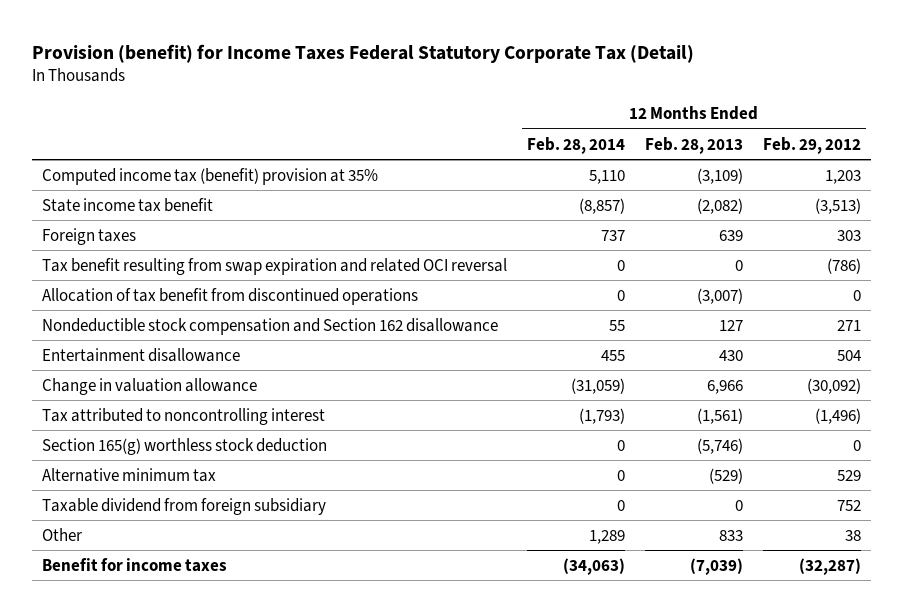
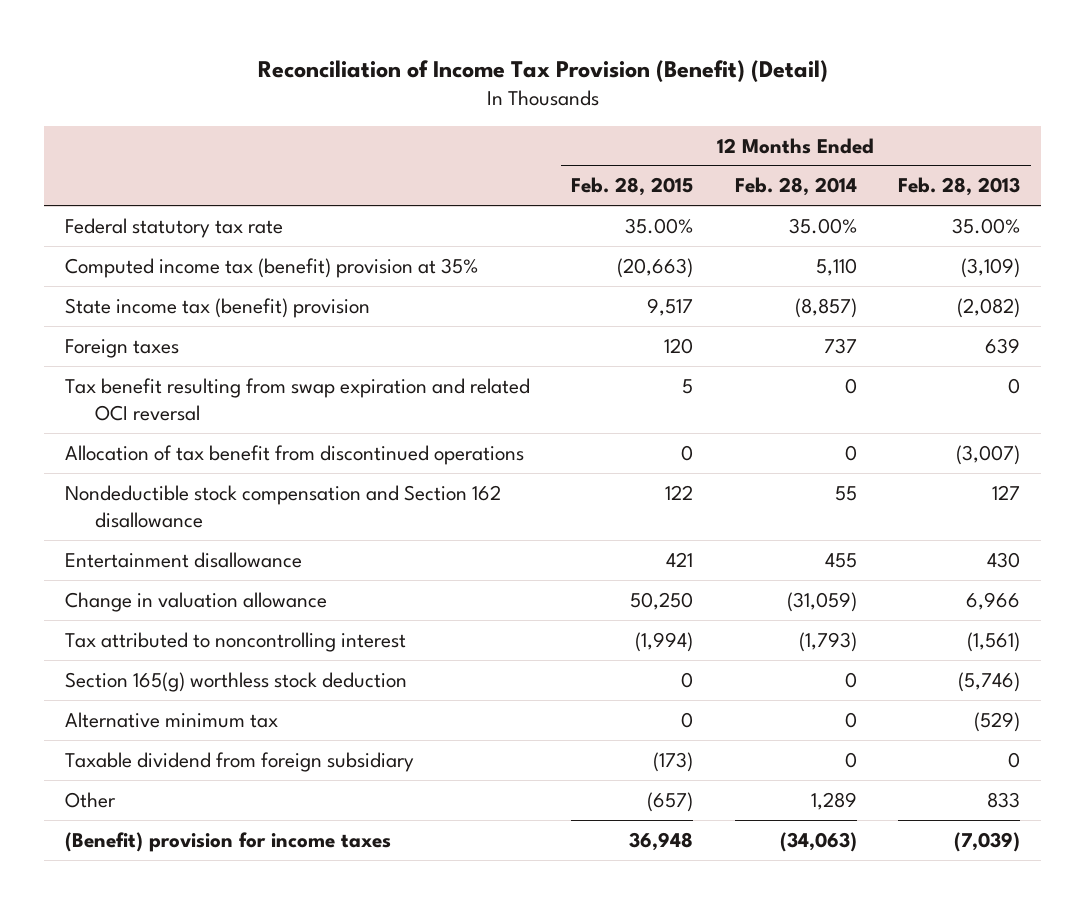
- Provision (benefit) for Income Taxes Federal Statutory Corporate Tax (Detail)
+ Reconciliation of Income Tax Provision (Benefit) (Detail)
- | 12 Months Ended Feb. 28, 2014 | 12 Months Ended Feb. 28, 2013 | 12 Months Ended Feb. 29, 2012
+ | 12 Months Ended Feb. 28, 2015 | 12 Months Ended Feb. 28, 2014 | 12 Months Ended Feb. 28, 2013
+ Federal statutory tax rate | 35.00% | 35.00% | 35.00%
- State income tax benefit | (8,857) | (2,082) | (3,513)
+ State income tax (benefit) provision | 9,517 | (8,857) | (2,082)
- Benefit for income taxes | (34,063) | (7,039) | (32,287)
+ (Benefit) provision for income taxes | 36,948 | (34,063) | (7,039)

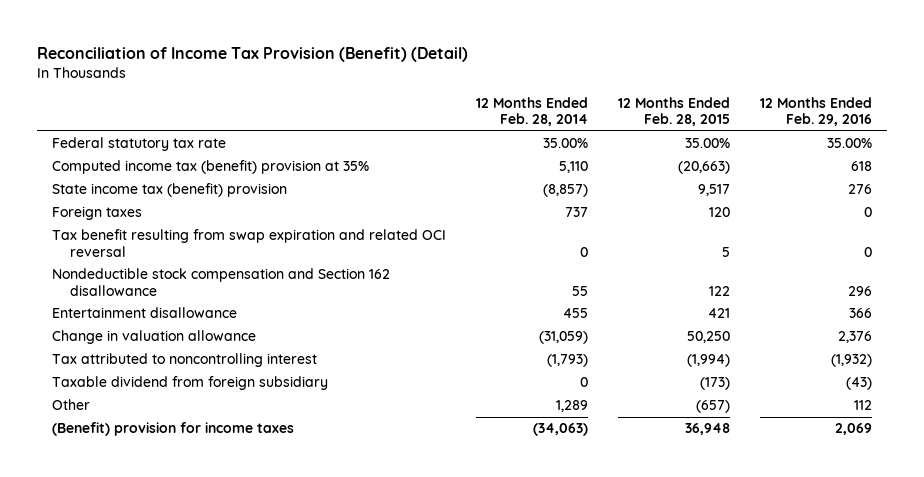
- | 12 Months Ended Feb. 28, 2015 | 12 Months Ended Feb. 28, 2014 | 12 Months Ended Feb. 28, 2013
+ | 12 Months Ended Feb. 28, 2014 | 12 Months Ended Feb. 28, 2015 | 12 Months Ended Feb. 29, 2016
- Allocation of tax benefit from discontinued operations | 0 | 0 | (3,007)
- Section 165(g) worthless stock deduction | 0 | 0 | (5,746)
- Alternative minimum tax | 0 | 0 | (529)

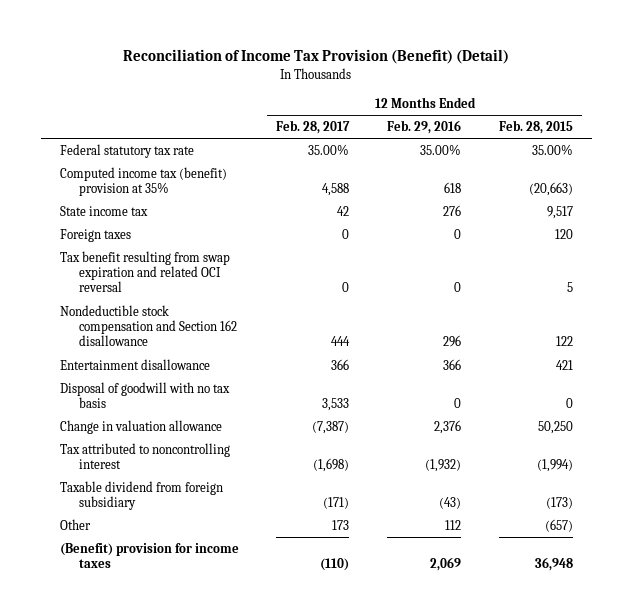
- | 12 Months Ended Feb. 28, 2014 | 12 Months Ended Feb. 28, 2015 | 12 Months Ended Feb. 29, 2016
+ | 12 Months Ended Feb. 28, 2017 | 12 Months Ended Feb. 29, 2016 | 12 Months Ended Feb. 28, 2015
- State income tax (benefit) provision | (8,857) | 9,517 | 276
+ State income tax | 42 | 276 | 9,517
+ Disposal of goodwill with no tax basis | 3,533 | 0 | 0

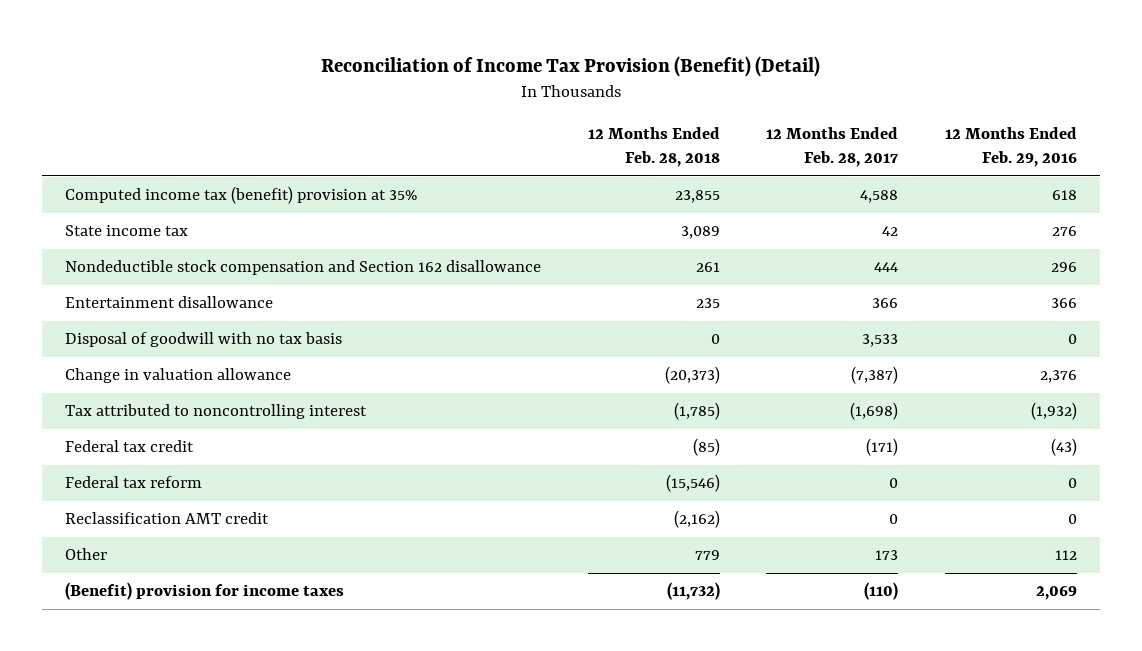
- | 12 Months Ended Feb. 28, 2017 | 12 Months Ended Feb. 29, 2016 | 12 Months Ended Feb. 28, 2015
+ | 12 Months Ended Feb. 28, 2018 | 12 Months Ended Feb. 28, 2017 | 12 Months Ended Feb. 29, 2016
- Federal statutory tax rate | 35.00% | 35.00% | 35.00%
- Foreign taxes | 0 | 0 | 120
- Tax benefit resulting from swap expiration and related OCI reversal | 0 | 0 | 5
- Taxable dividend from foreign subsidiary | (171) | (43) | (173)
+ Federal tax credit | (85) | (171) | (43)
+ Federal tax reform | (15,546) | 0 | 0
+ Reclassification AMT credit | (2,162) | 0 | 0

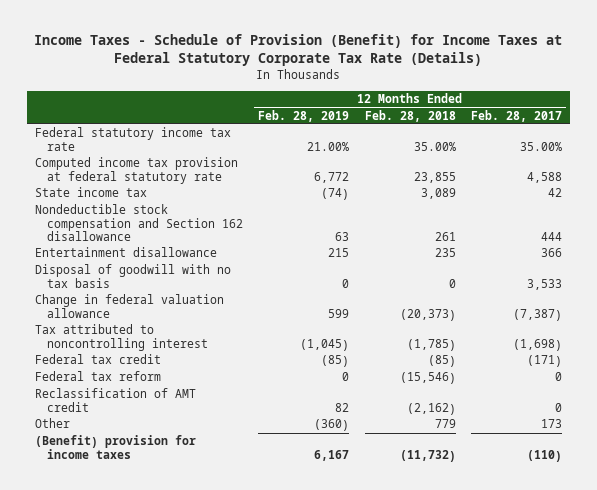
- Reconciliation of Income Tax Provision (Benefit) (Detail)
+ Income Taxes - Schedule of Provision (Benefit) for Income Taxes at Federal Statutory Corporate Tax Rate (Details)
- | 12 Months Ended Feb. 28, 2018 | 12 Months Ended Feb. 28, 2017 | 12 Months Ended Feb. 29, 2016
+ | 12 Months Ended Feb. 28, 2019 | 12 Months Ended Feb. 28, 2018 | 12 Months Ended Feb. 28, 2017
- Computed income tax (benefit) provision at 35% | 23,855 | 4,588 | 618
+ Federal statutory income tax rate | 21.00% | 35.00% | 35.00%
+ Computed income tax provision at federal statutory rate | 6,772 | 23,855 | 4,588
- Change in valuation allowance | (20,373) | (7,387) | 2,376
+ Change in federal valuation allowance | 599 | (20,373) | (7,387)
- Reclassification AMT credit | (2,162) | 0 | 0
+ Reclassification of AMT credit | 82 | (2,162) | 0

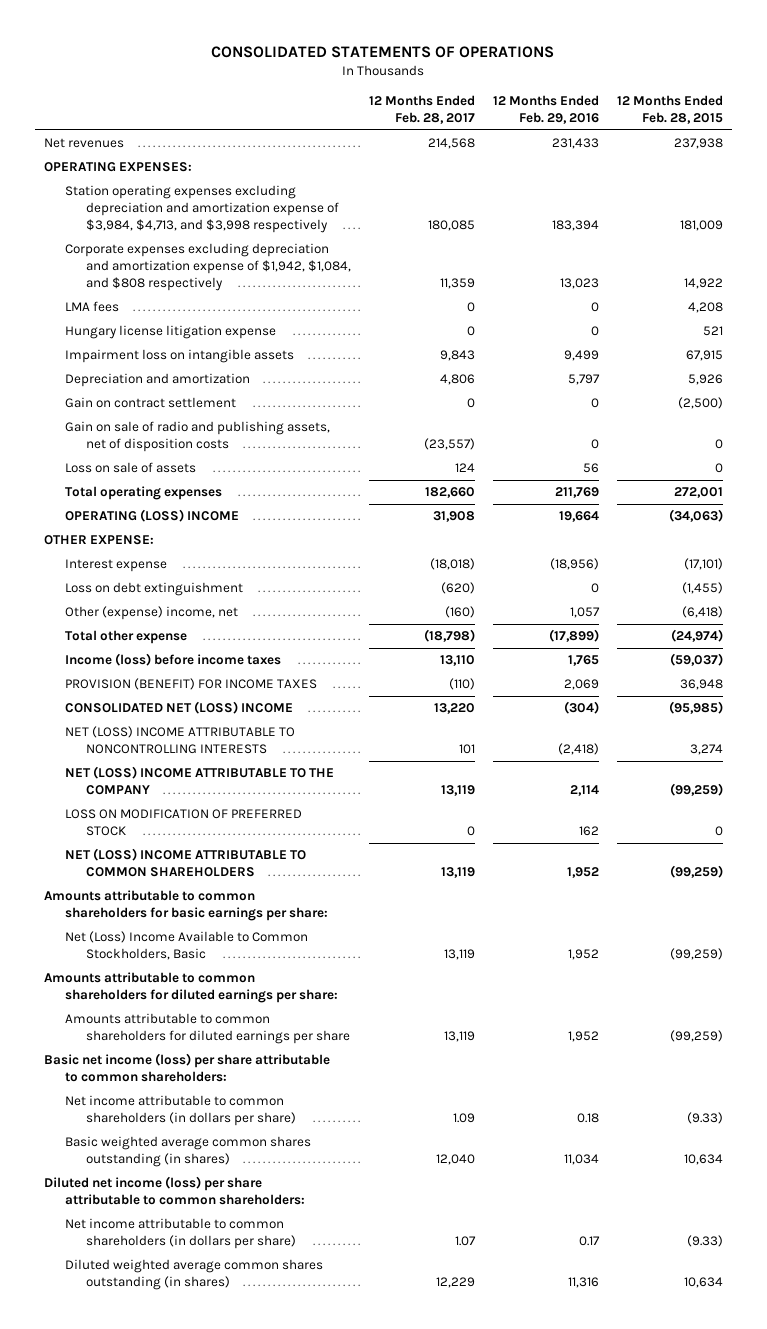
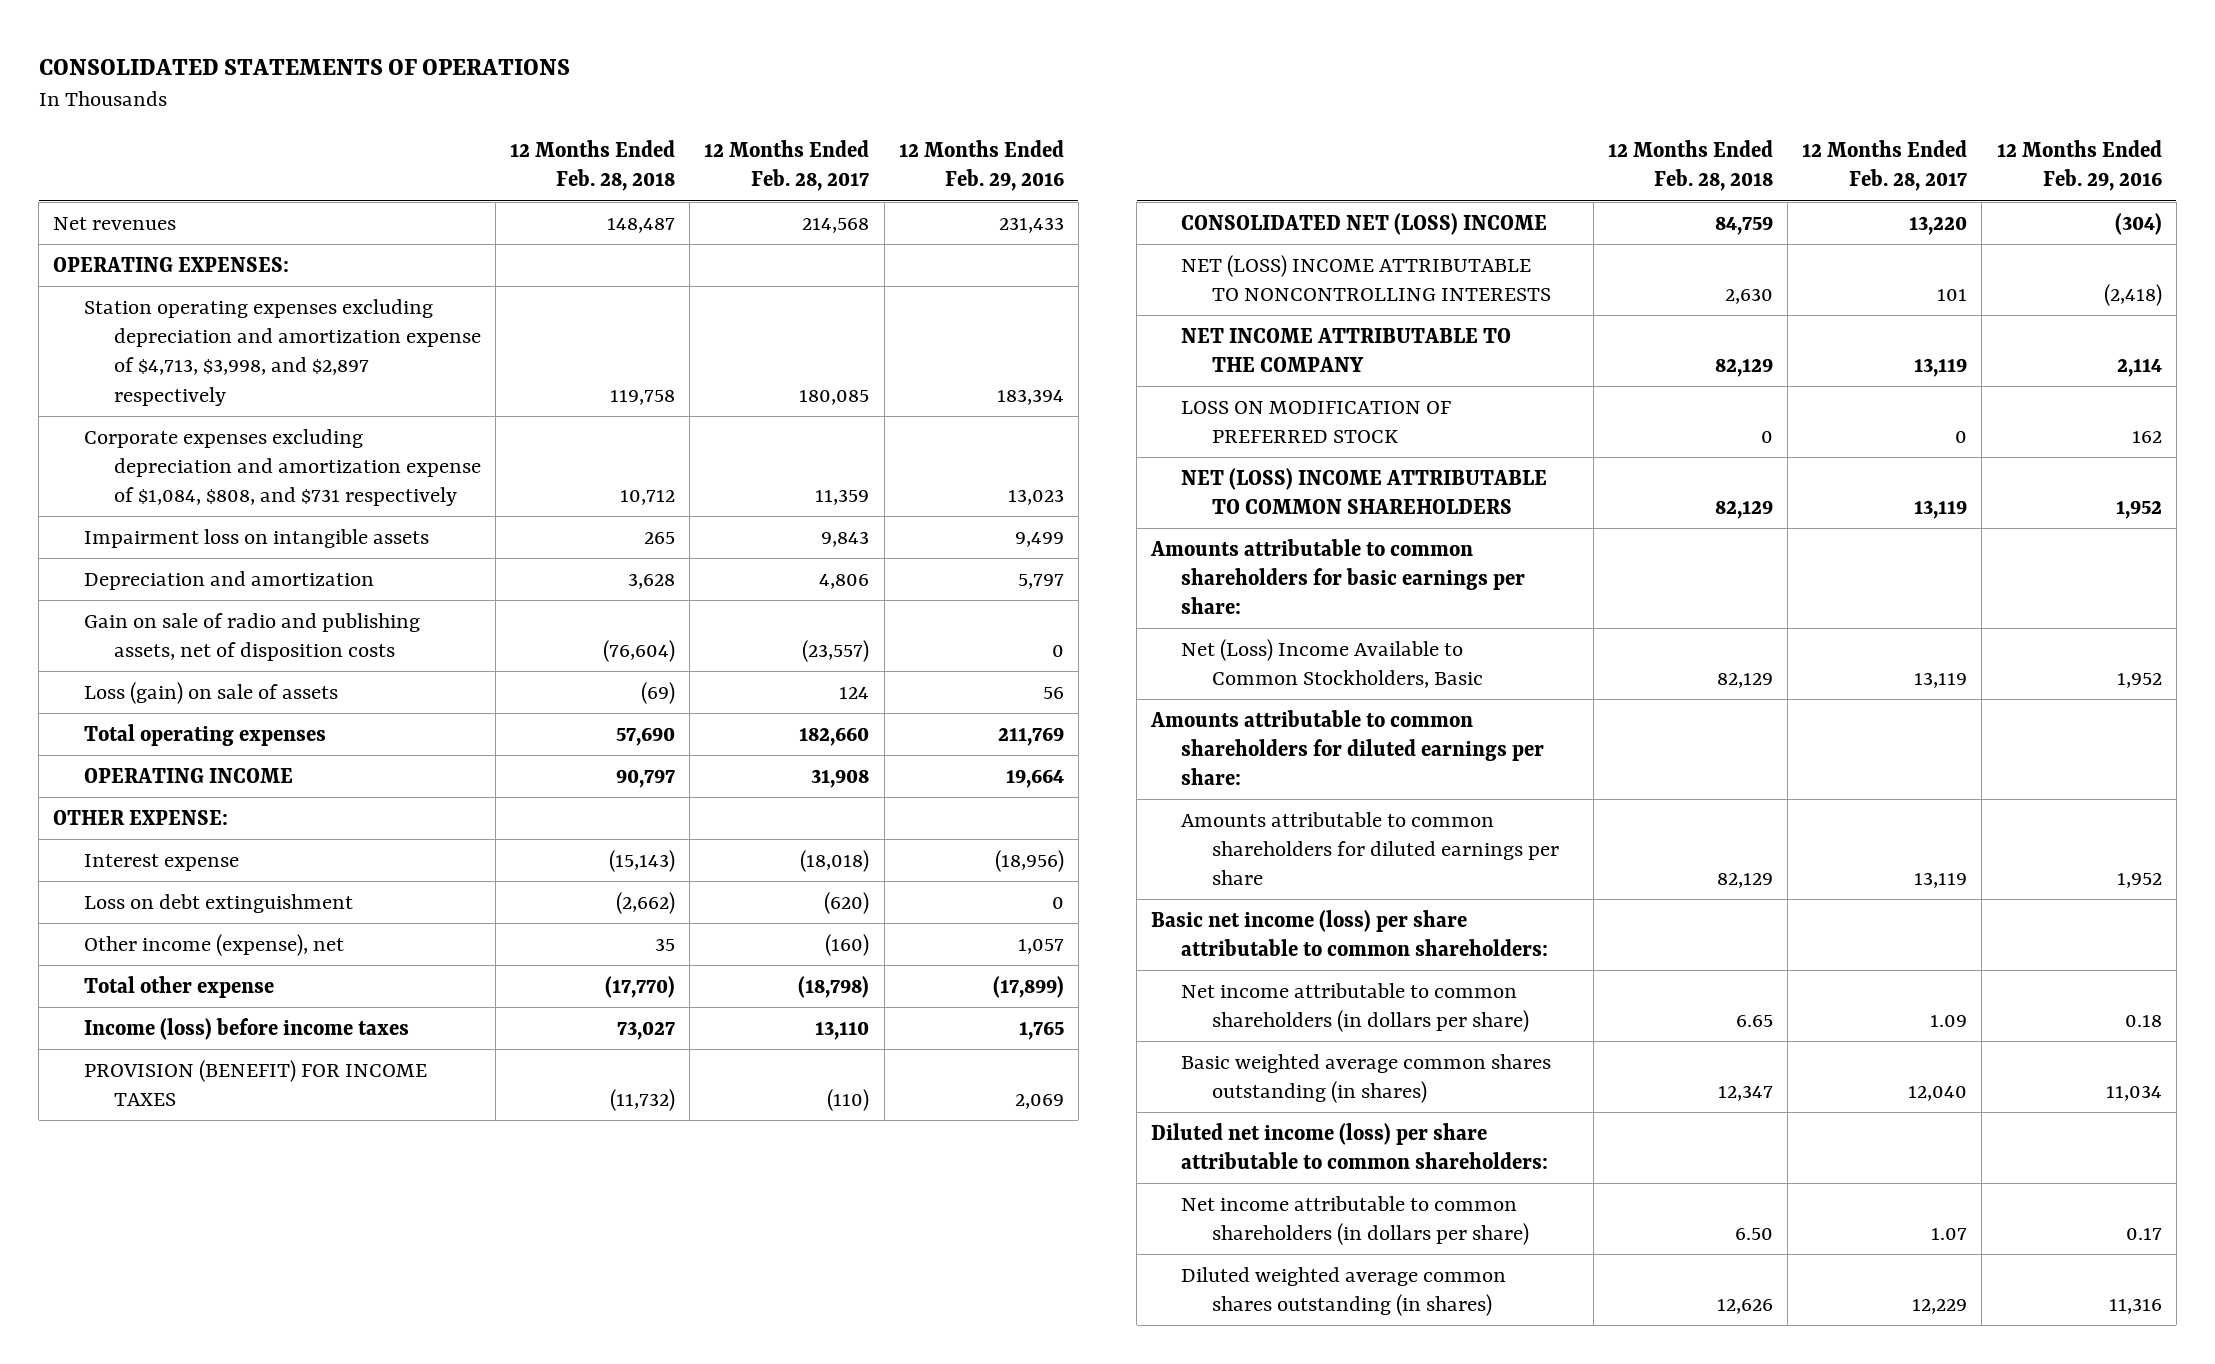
- | 12 Months Ended Feb. 28, 2017 | 12 Months Ended Feb. 29, 2016 | 12 Months Ended Feb. 28, 2015
+ | 12 Months Ended Feb. 28, 2018 | 12 Months Ended Feb. 28, 2017 | 12 Months Ended Feb. 29, 2016
- Station operating expenses excluding depreciation and amortization expense of $3,984, $4,713, and $3,998 respectively | 180,085 | 183,394 | 181,009
- Corporate expenses excluding depreciation and amortization expense of $1,942, $1,084, and $808 respectively | 11,359 | 13,023 | 14,922
- LMA fees | 0 | 0 | 4,208
- Hungary license litigation expense | 0 | 0 | 521
+ Station operating expenses excluding depreciation and amortization expense of $4,713, $3,998, and $2,897 respectively | 119,758 | 180,085 | 183,394
+ Corporate expenses excluding depreciation and amortization expense of $1,084, $808, and $731 respectively | 10,712 | 11,359 | 13,023
- Gain on contract settlement | 0 | 0 | (2,500)
- Loss on sale of assets | 124 | 56 | 0
+ Loss (gain) on sale of assets | (69) | 124 | 56
- OPERATING (LOSS) INCOME | 31,908 | 19,664 | (34,063)
+ OPERATING INCOME | 90,797 | 31,908 | 19,664
- Other (expense) income, net | (160) | 1,057 | (6,418)
+ Other income (expense), net | 35 | (160) | 1,057
- NET (LOSS) INCOME ATTRIBUTABLE TO THE COMPANY | 13,119 | 2,114 | (99,259)
+ NET INCOME ATTRIBUTABLE TO THE COMPANY | 82,129 | 13,119 | 2,114

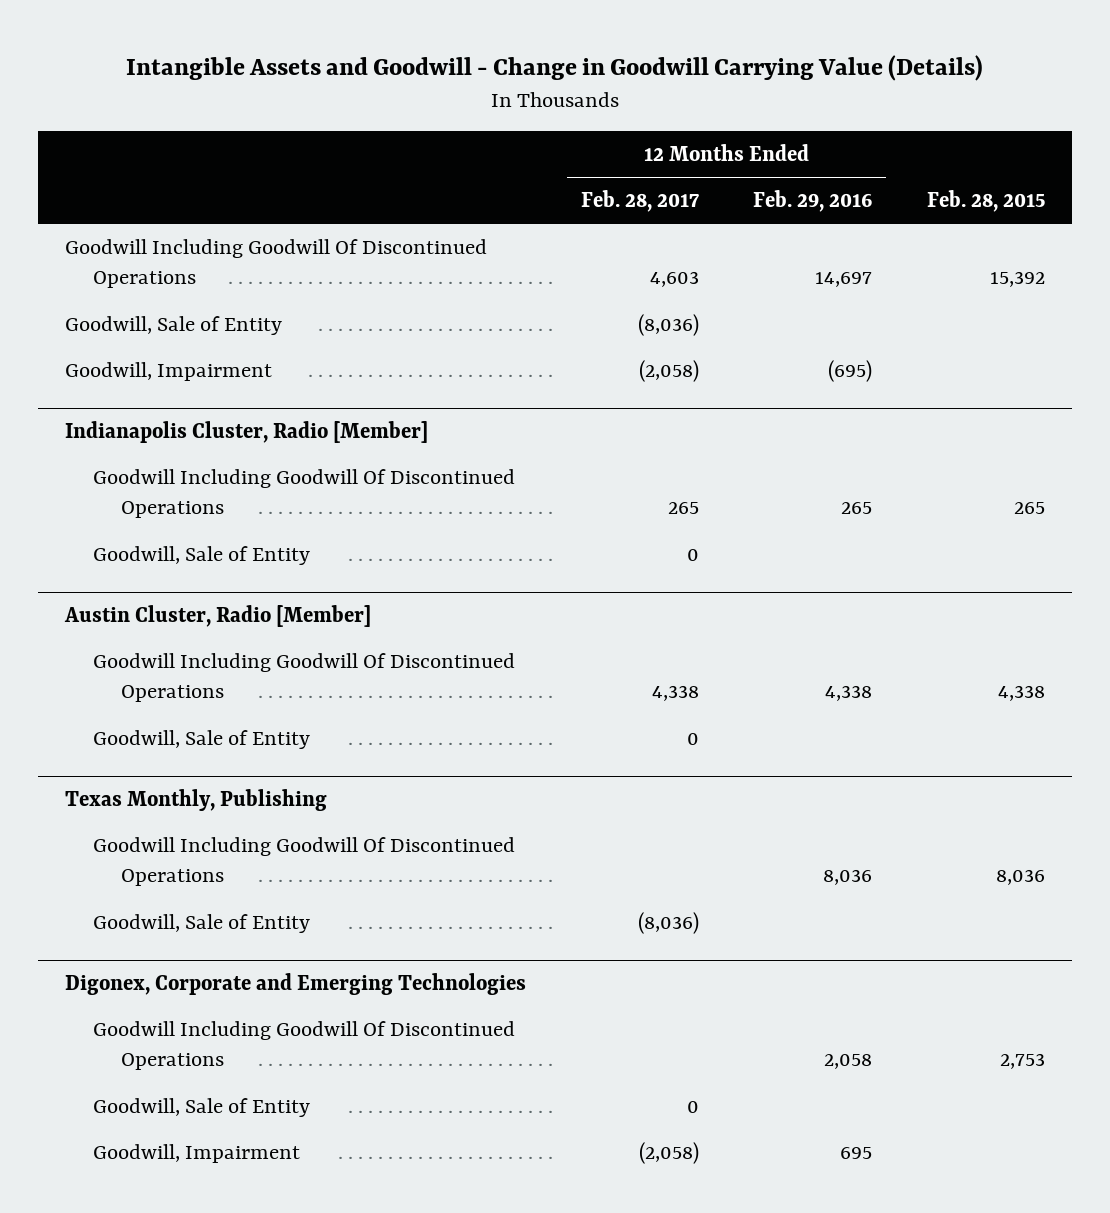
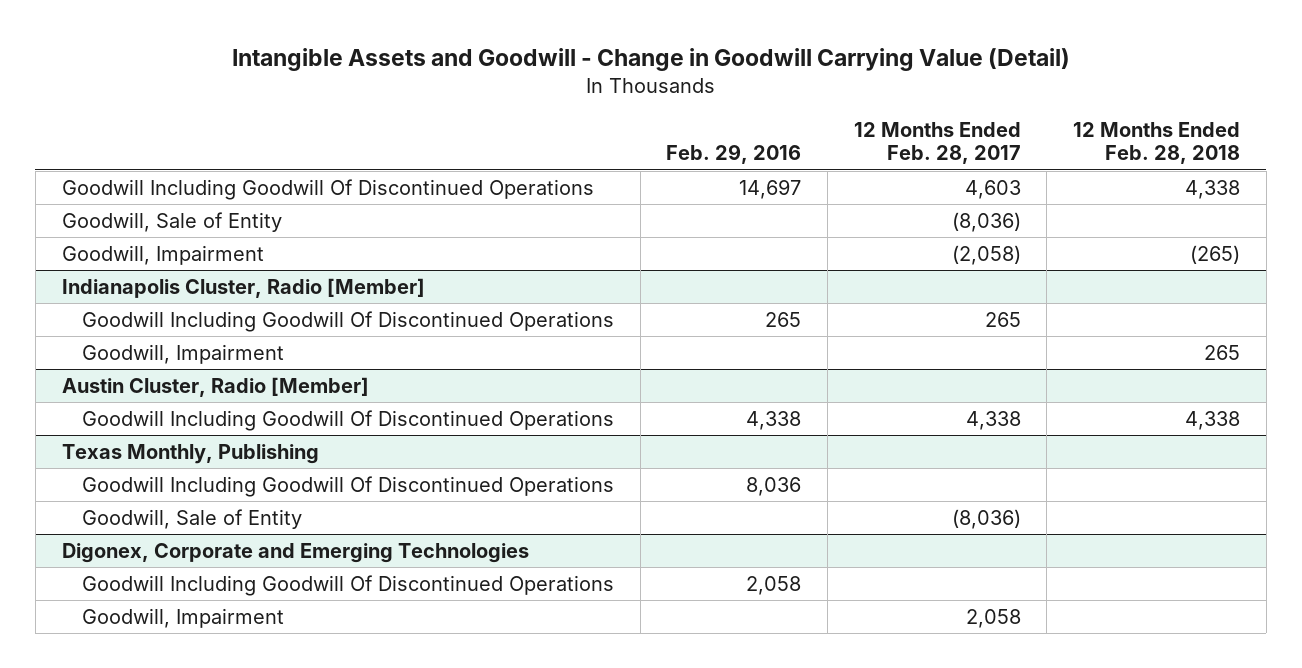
- Intangible Assets and Goodwill - Change in Goodwill Carrying Value (Details)
+ Intangible Assets and Goodwill - Change in Goodwill Carrying Value (Detail)
- | 12 Months Ended Feb. 28, 2017 | 12 Months Ended Feb. 29, 2016 | Feb. 28, 2015
+ | Feb. 29, 2016 | 12 Months Ended Feb. 28, 2017 | 12 Months Ended Feb. 28, 2018
@ Indianapolis Cluster, Radio [Member]
- Goodwill, Sale of Entity | 0 | |
+ Goodwill, Impairment | | | 265
@ Austin Cluster, Radio [Member]
- Goodwill, Sale of Entity | 0 | |
@ Digonex, Corporate and Emerging Technologies
- Goodwill, Sale of Entity | 0 | |
- Goodwill, Impairment | (2,058) | 695 |
+ Goodwill, Impairment | | 2,058 |

